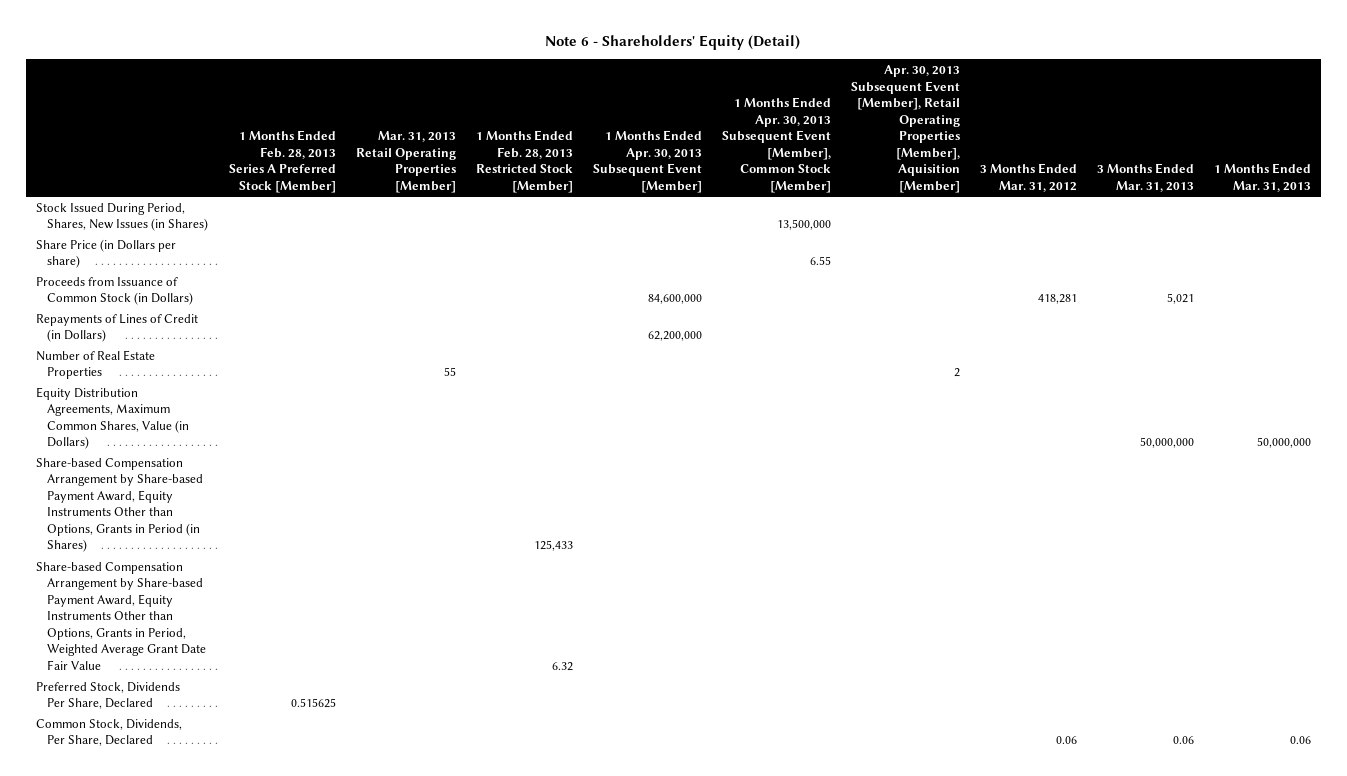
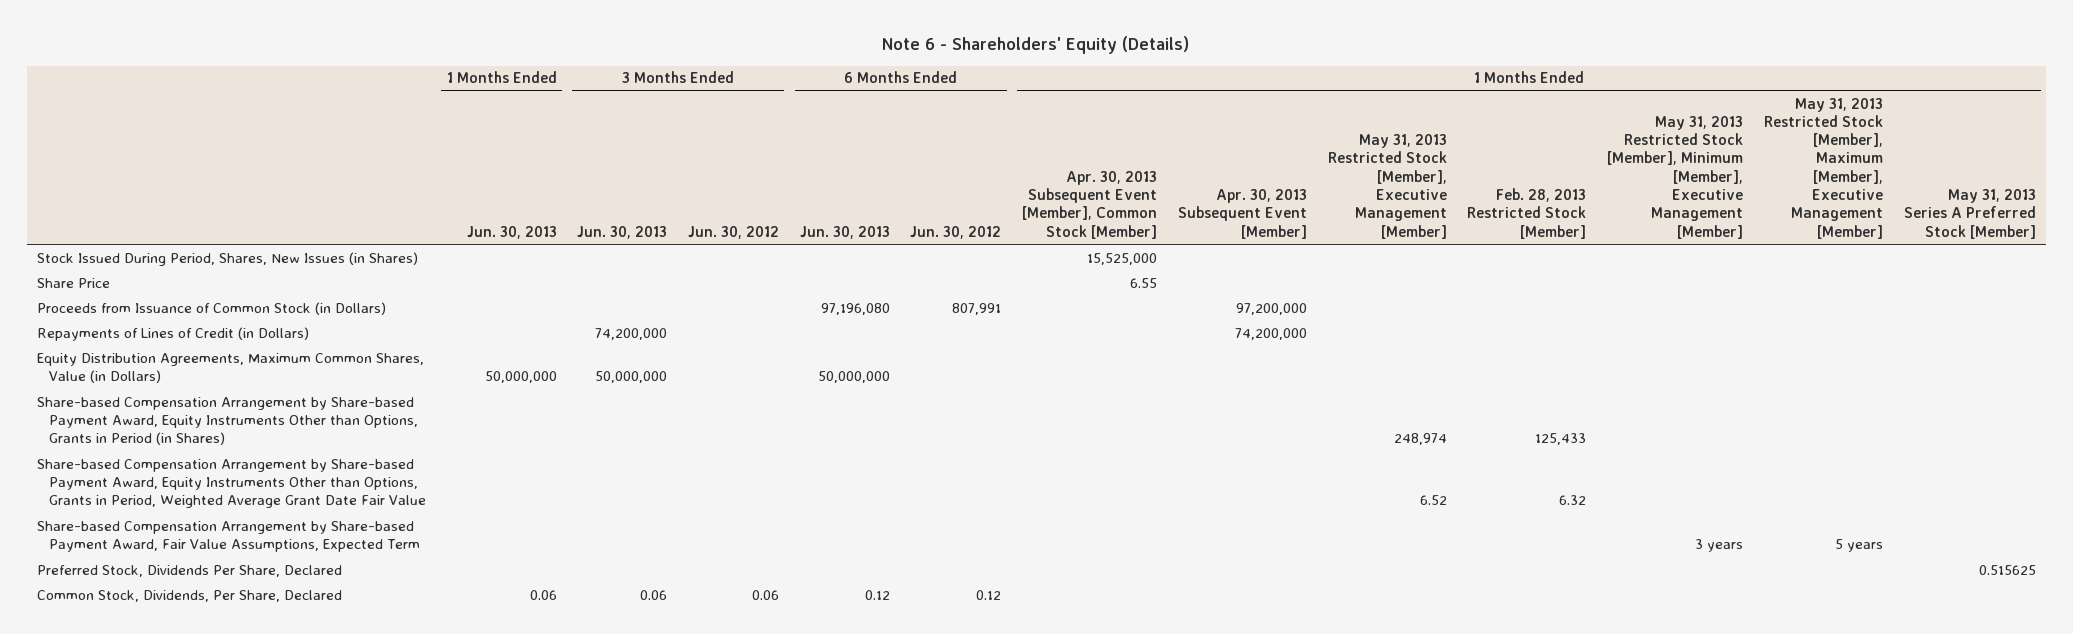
- Note 6 - Shareholders' Equity (Detail)
+ Note 6 - Shareholders' Equity (Details)
- | 1 Months Ended Feb. 28, 2013 Series A Preferred Stock [Member] | Mar. 31, 2013 Retail Operating Properties [Member] | 1 Months Ended Feb. 28, 2013 Restricted Stock [Member] | 1 Months Ended Apr. 30, 2013 Subsequent Event [Member] | 1 Months Ended Apr. 30, 2013 Subsequent Event [Member], Common Stock [Member] | Apr. 30, 2013 Subsequent Event [Member], Retail Operating Properties [Member], Aquisition [Member] | 3 Months Ended Mar. 31, 2012 | 3 Months Ended Mar. 31, 2013 | 1 Months Ended Mar. 31, 2013
+ | 1 Months Ended Jun. 30, 2013 | 3 Months Ended Jun. 30, 2013 | 3 Months Ended Jun. 30, 2012 | 6 Months Ended Jun. 30, 2013 | 6 Months Ended Jun. 30, 2012 | 1 Months Ended Apr. 30, 2013 Subsequent Event [Member], Common Stock [Member] | 1 Months Ended Apr. 30, 2013 Subsequent Event [Member] | 1 Months Ended May 31, 2013 Restricted Stock [Member], Executive Management [Member] | 1 Months Ended Feb. 28, 2013 Restricted Stock [Member] | 1 Months Ended May 31, 2013 Restricted Stock [Member], Minimum [Member], Executive Management [Member] | 1 Months Ended May 31, 2013 Restricted Stock [Member], Maximum [Member], Executive Management [Member] | 1 Months Ended May 31, 2013 Series A Preferred Stock [Member]
- Stock Issued During Period, Shares, New Issues (in Shares) | | | | | 13,500,000 | | | |
- Share Price (in Dollars per share) | | | | | 6.55 | | | |
- Proceeds from Issuance of Common Stock (in Dollars) | | | | 84,600,000 | | | 418,281 | 5,021 |
- Repayments of Lines of Credit (in Dollars) | | | | 62,200,000 | | | | |
- Number of Real Estate Properties | | 55 | | | | 2 | | |
+ Stock Issued During Period, Shares, New Issues (in Shares) | | | | | | 15,525,000 | | | | | |
+ Share Price | | | | | | 6.55 | | | | | |
+ Proceeds from Issuance of Common Stock (in Dollars) | | | | 97,196,080 | 807,991 | | 97,200,000 | | | | |
+ Repayments of Lines of Credit (in Dollars) | | 74,200,000 | | | | | 74,200,000 | | | | |
+ Share-based Compensation Arrangement by Share-based Payment Award, Fair Value Assumptions, Expected Term | | | | | | | | | | 3 years | 5 years |

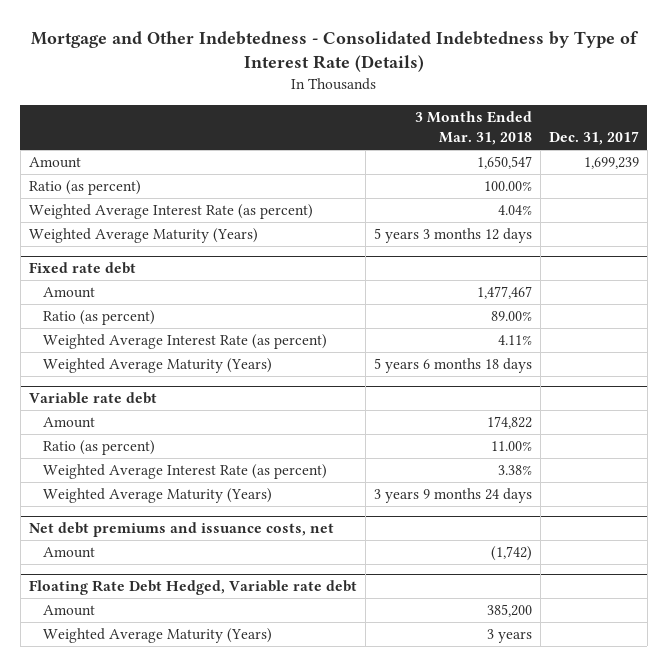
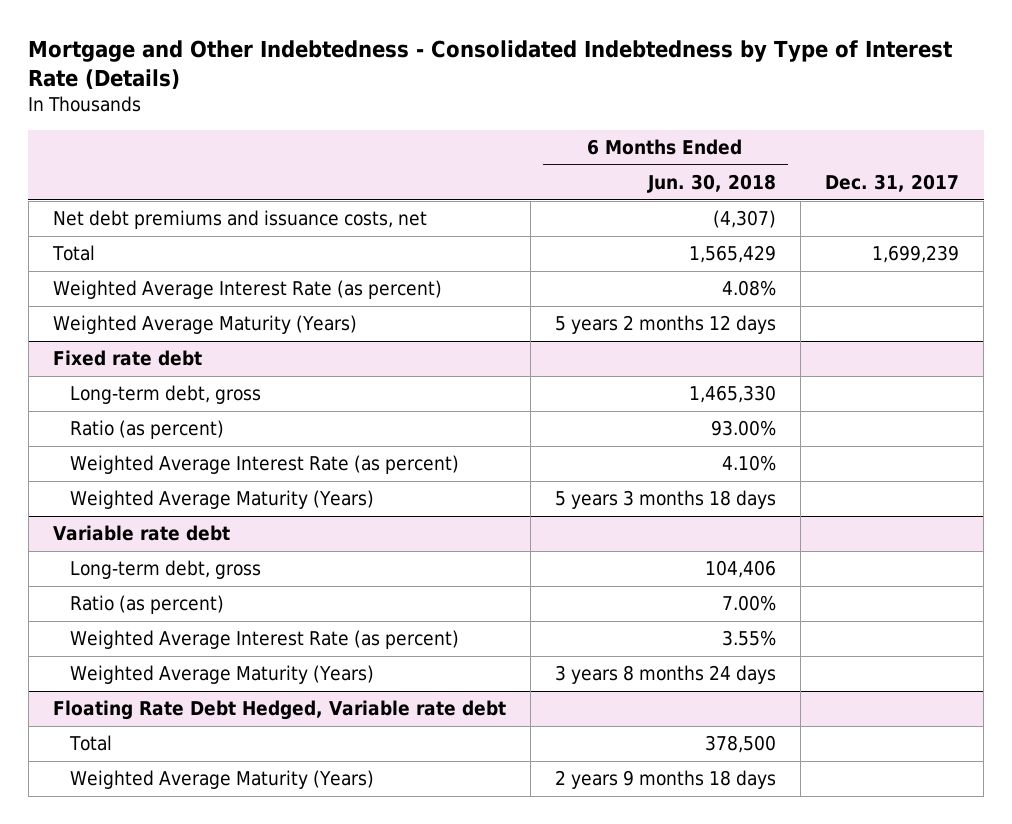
- | 3 Months Ended Mar. 31, 2018 | Dec. 31, 2017
+ | 6 Months Ended Jun. 30, 2018 | Dec. 31, 2017
- Amount | 1,650,547 | 1,699,239
- Ratio (as percent) | 100.00% |
+ Net debt premiums and issuance costs, net | (4,307) |
+ Total | 1,565,429 | 1,699,239
@ Fixed rate debt
- Amount | 1,477,467 |
+ Long-term debt, gross | 1,465,330 |
@ Variable rate debt
- Amount | 174,822 |
+ Long-term debt, gross | 104,406 |
- Net debt premiums and issuance costs, net
- Amount | (1,742) |
@ Floating Rate Debt Hedged, Variable rate debt
- Amount | 385,200 |
+ Total | 378,500 |

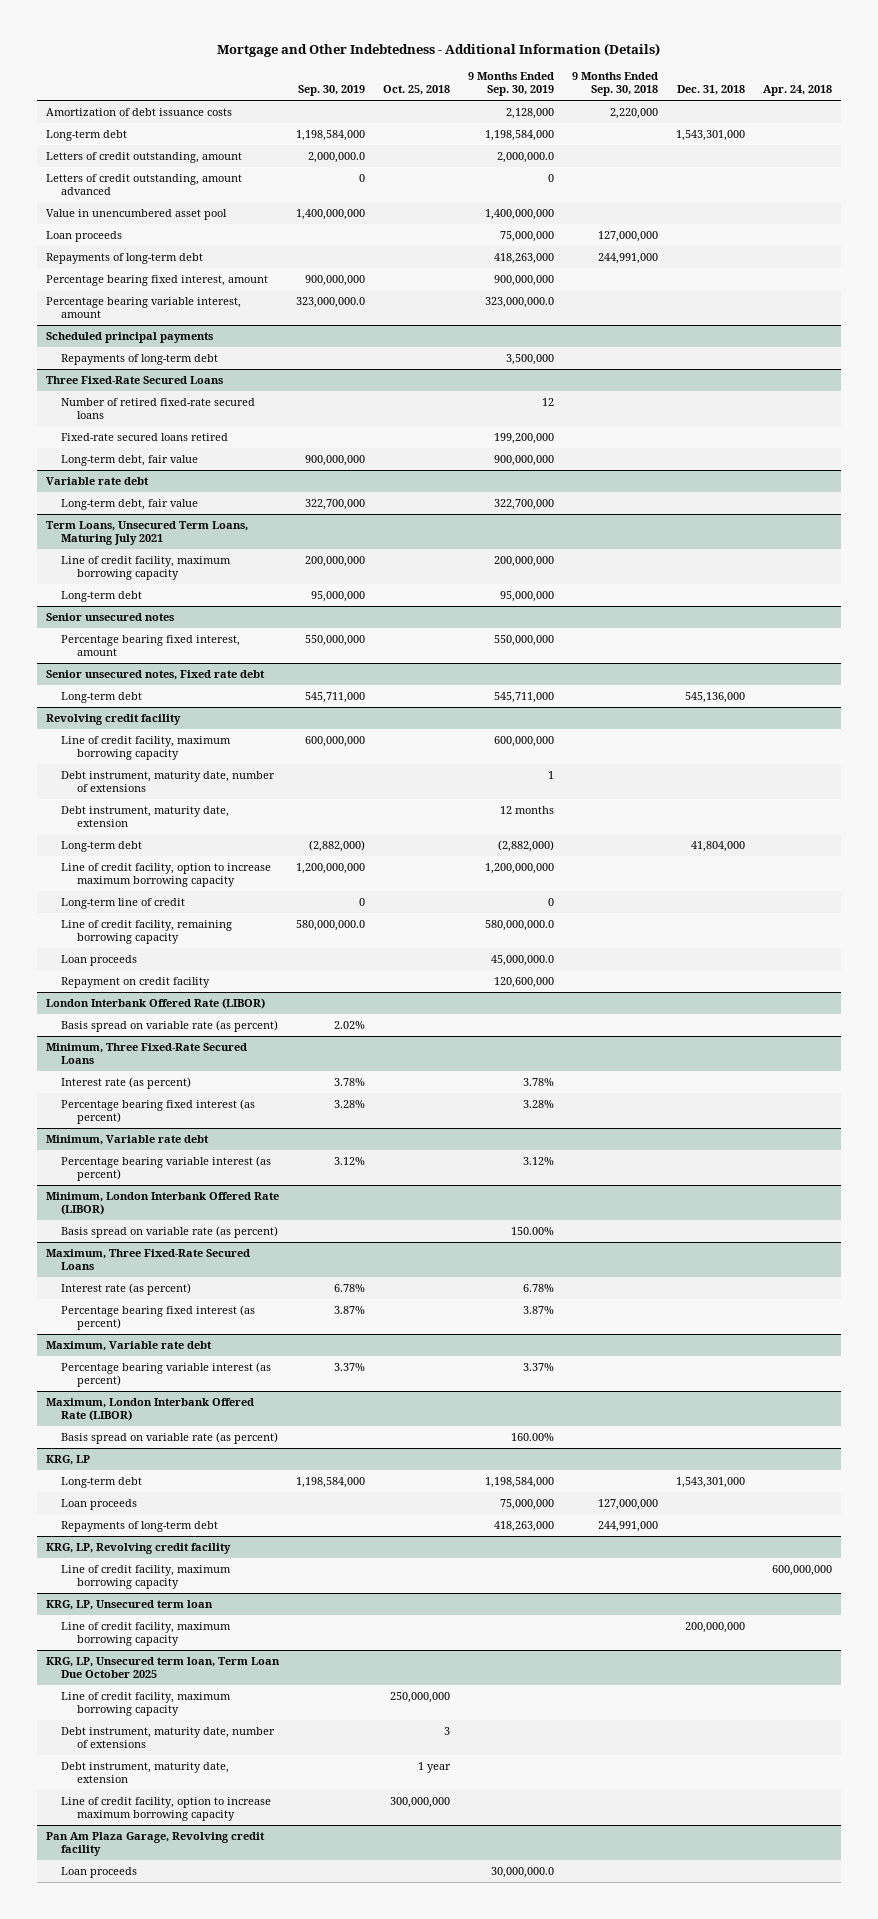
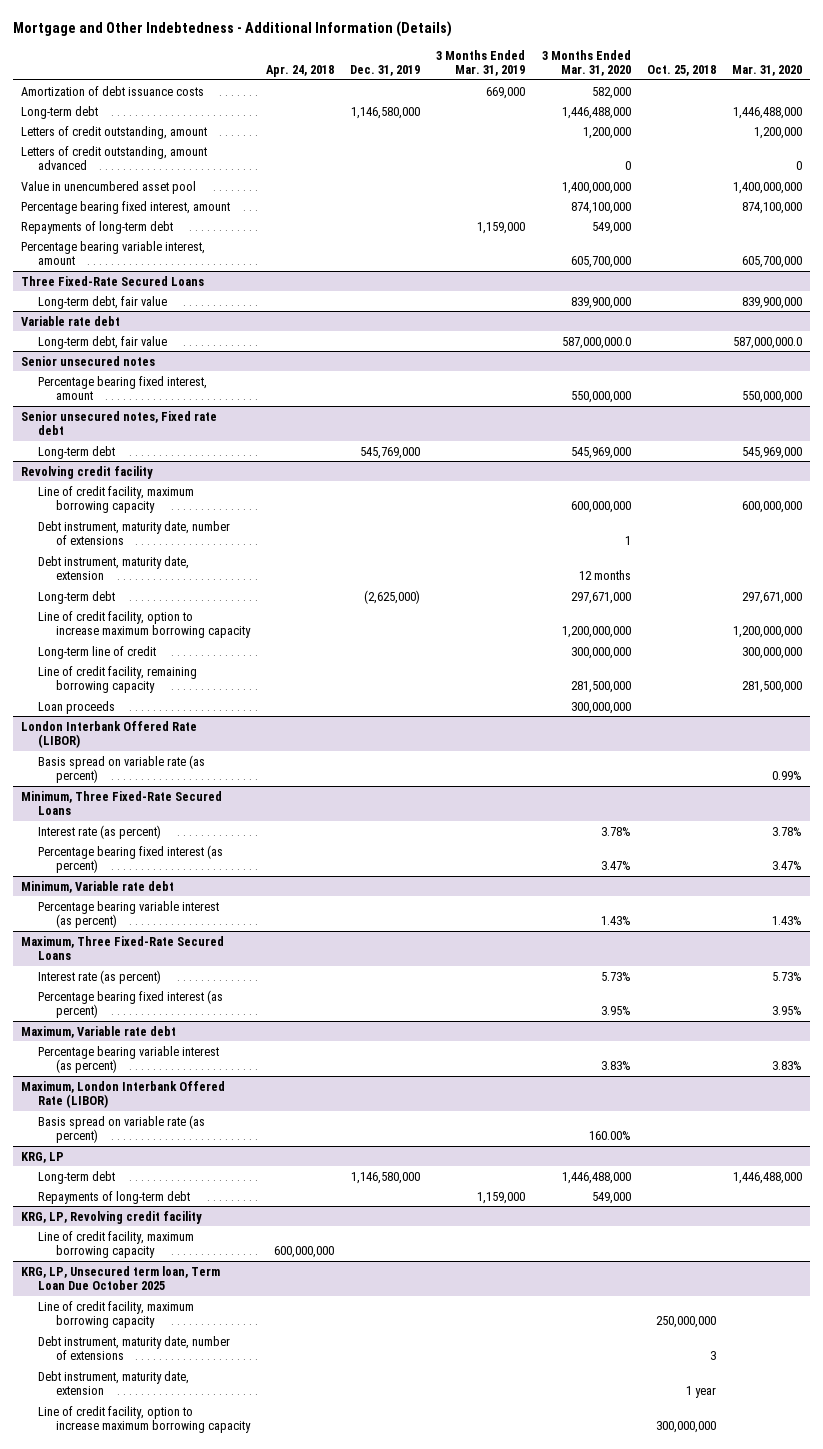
- | Sep. 30, 2019 | Oct. 25, 2018 | 9 Months Ended Sep. 30, 2019 | 9 Months Ended Sep. 30, 2018 | Dec. 31, 2018 | Apr. 24, 2018
+ | Apr. 24, 2018 | Dec. 31, 2019 | 3 Months Ended Mar. 31, 2019 | 3 Months Ended Mar. 31, 2020 | Oct. 25, 2018 | Mar. 31, 2020
- Loan proceeds | | | 75,000,000 | 127,000,000 | |
moved down: Repayments of long-term debt | | | 1,159,000 | 549,000 | |
- Scheduled principal payments
- Repayments of long-term debt | | | 3,500,000 | | |
@ Three Fixed-Rate Secured Loans
- Number of retired fixed-rate secured loans | | | 12 | | |
- Fixed-rate secured loans retired | | | 199,200,000 | | |
- Term Loans, Unsecured Term Loans, Maturing July 2021
- Line of credit facility, maximum borrowing capacity | 200,000,000 | | 200,000,000 | | |
- Long-term debt | 95,000,000 | | 95,000,000 | | |
@ Revolving credit facility
- Repayment on credit facility | | | 120,600,000 | | |
- Minimum, London Interbank Offered Rate (LIBOR)
- Basis spread on variable rate (as percent) | | | 150.00% | | |
@ KRG, LP
- Loan proceeds | | | 75,000,000 | 127,000,000 | |
- KRG, LP, Unsecured term loan
- Line of credit facility, maximum borrowing capacity | | | | | 200,000,000 |
- Pan Am Plaza Garage, Revolving credit facility
- Loan proceeds | | | 30,000,000.0 | | |

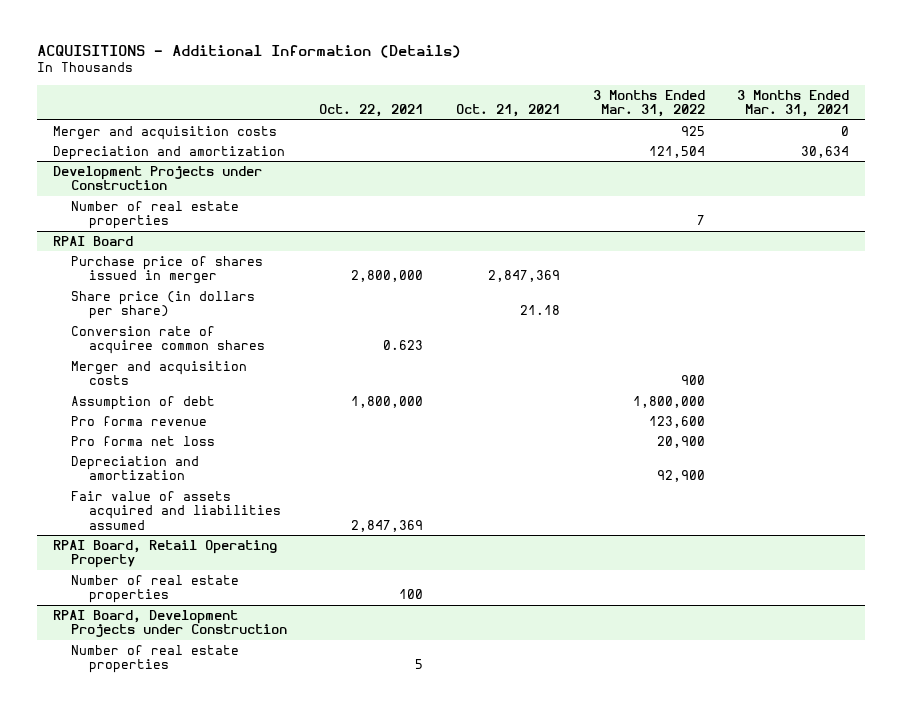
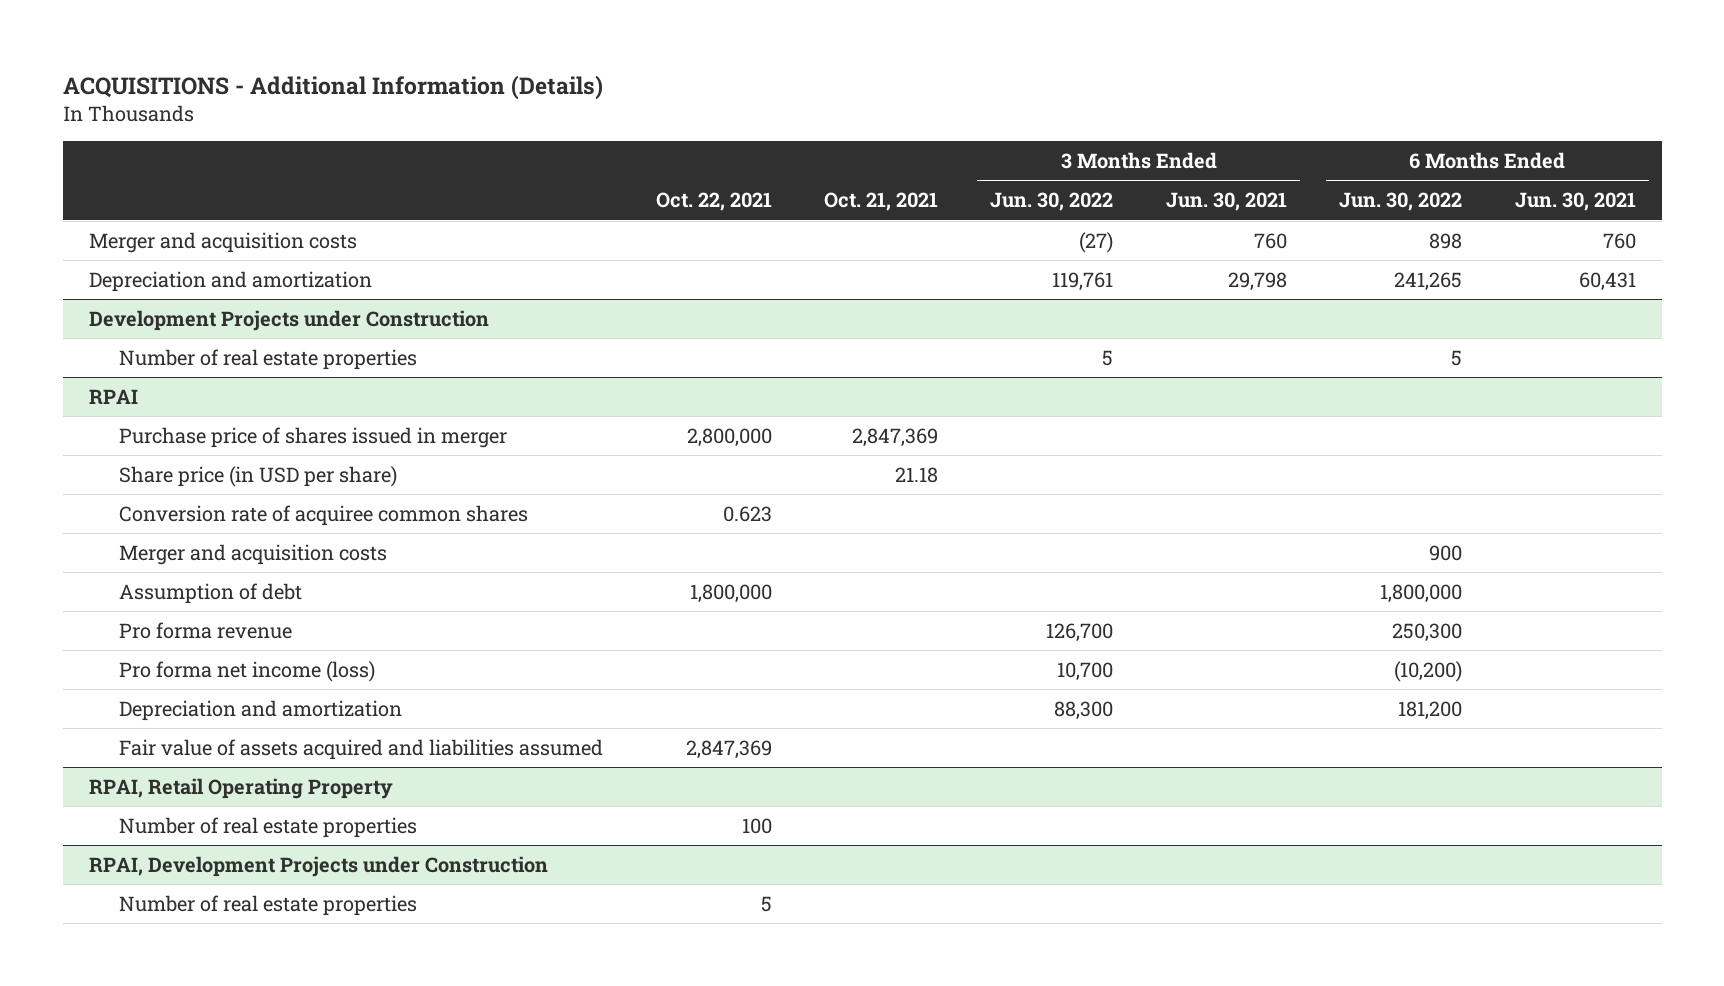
- | Oct. 22, 2021 | Oct. 21, 2021 | 3 Months Ended Mar. 31, 2022 | 3 Months Ended Mar. 31, 2021
+ | Oct. 22, 2021 | Oct. 21, 2021 | 3 Months Ended Jun. 30, 2022 | 3 Months Ended Jun. 30, 2021 | 6 Months Ended Jun. 30, 2022 | 6 Months Ended Jun. 30, 2021
- RPAI Board
+ RPAI
- Share price (in dollars per share) | | 21.18 | |
+ Share price (in USD per share) | | 21.18 | | | |
- Pro forma net loss | | | 20,900 |
+ Pro forma net income (loss) | | | 10,700 | | (10,200) |
- RPAI Board, Retail Operating Property
+ RPAI, Retail Operating Property
- RPAI Board, Development Projects under Construction
+ RPAI, Development Projects under Construction

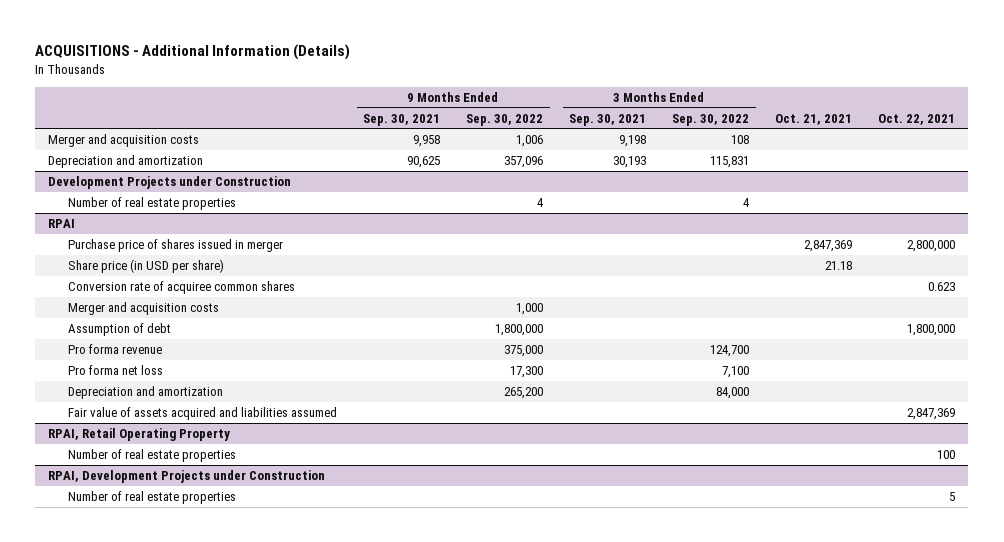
- | Oct. 22, 2021 | Oct. 21, 2021 | 3 Months Ended Jun. 30, 2022 | 3 Months Ended Jun. 30, 2021 | 6 Months Ended Jun. 30, 2022 | 6 Months Ended Jun. 30, 2021
+ | 9 Months Ended Sep. 30, 2021 | 9 Months Ended Sep. 30, 2022 | 3 Months Ended Sep. 30, 2021 | 3 Months Ended Sep. 30, 2022 | Oct. 21, 2021 | Oct. 22, 2021
@ RPAI
- Pro forma net income (loss) | | | 10,700 | | (10,200) |
+ Pro forma net loss | | 17,300 | | 7,100 | |

